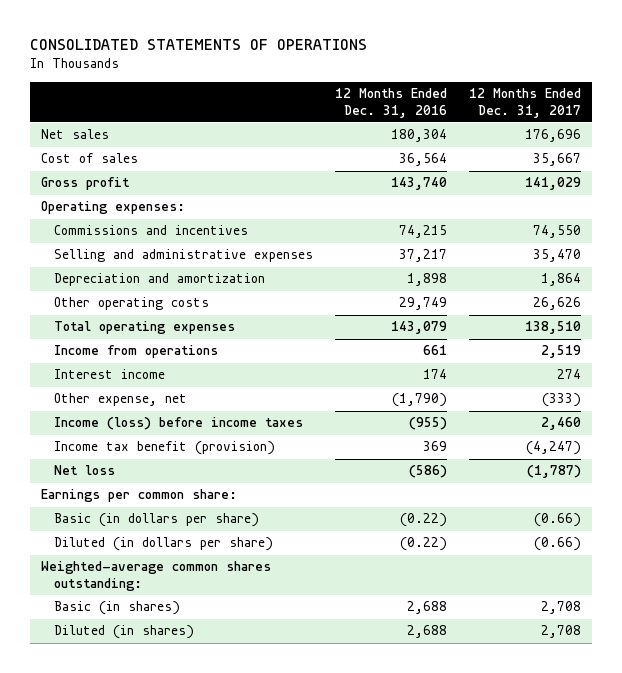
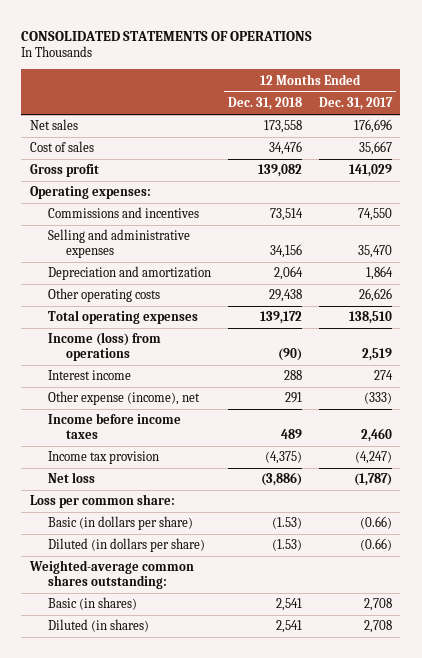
- | 12 Months Ended Dec. 31, 2016 | 12 Months Ended Dec. 31, 2017
+ | 12 Months Ended Dec. 31, 2018 | 12 Months Ended Dec. 31, 2017
- Income from operations | 661 | 2,519
+ Income (loss) from operations | (90) | 2,519
- Other expense, net | (1,790) | (333)
- Income (loss) before income taxes | (955) | 2,460
- Income tax benefit (provision) | 369 | (4,247)
+ Other expense (income), net | 291 | (333)
+ Income before income taxes | 489 | 2,460
+ Income tax provision | (4,375) | (4,247)
- Earnings per common share:
+ Loss per common share:

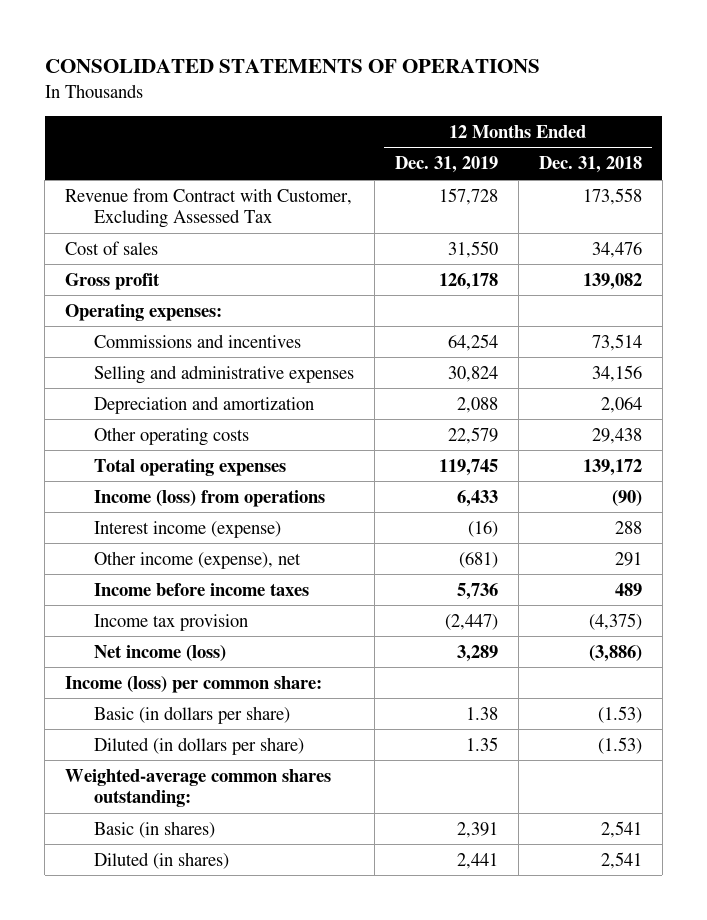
- | 12 Months Ended Dec. 31, 2018 | 12 Months Ended Dec. 31, 2017
+ | 12 Months Ended Dec. 31, 2019 | 12 Months Ended Dec. 31, 2018
- Net sales | 173,558 | 176,696
+ Revenue from Contract with Customer, Excluding Assessed Tax | 157,728 | 173,558
- Interest income | 288 | 274
- Other expense (income), net | 291 | (333)
+ Interest income (expense) | (16) | 288
+ Other income (expense), net | (681) | 291
- Net loss | (3,886) | (1,787)
- Loss per common share:
+ Net income (loss) | 3,289 | (3,886)
+ Income (loss) per common share:

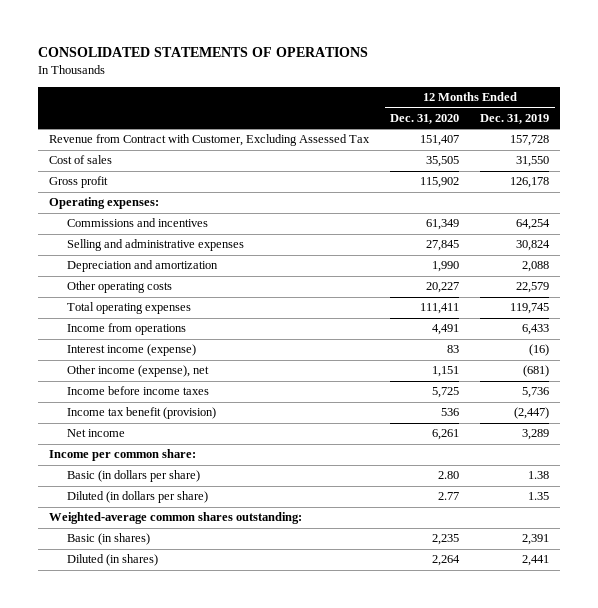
- | 12 Months Ended Dec. 31, 2019 | 12 Months Ended Dec. 31, 2018
+ | 12 Months Ended Dec. 31, 2020 | 12 Months Ended Dec. 31, 2019
- Income (loss) from operations | 6,433 | (90)
+ Income from operations | 4,491 | 6,433
- Income tax provision | (2,447) | (4,375)
- Net income (loss) | 3,289 | (3,886)
- Income (loss) per common share:
+ Income tax benefit (provision) | 536 | (2,447)
+ Net income | 6,261 | 3,289
+ Income per common share:

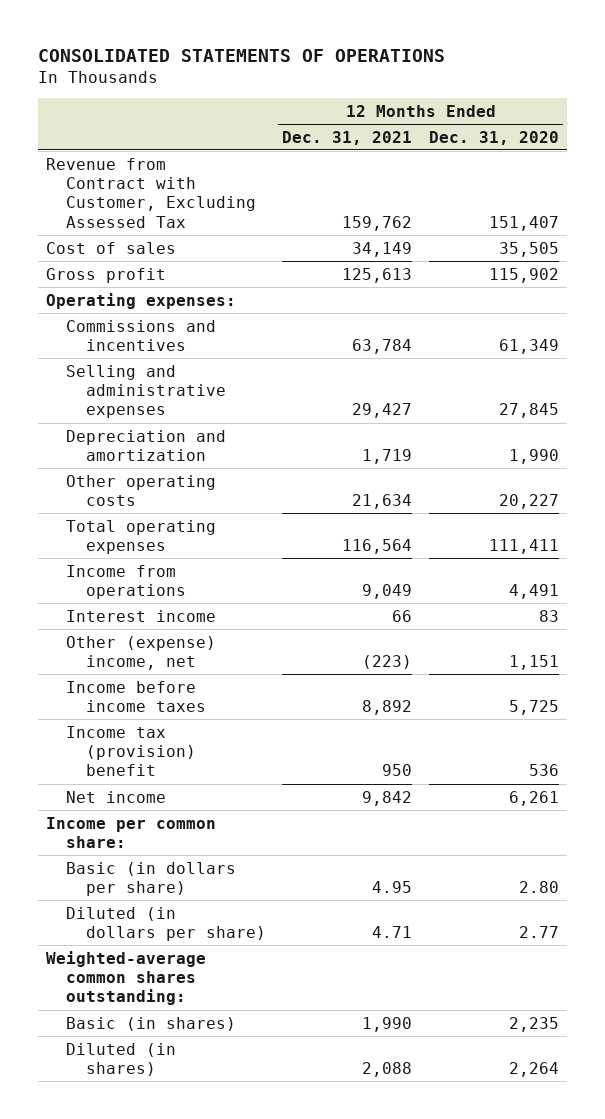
- | 12 Months Ended Dec. 31, 2020 | 12 Months Ended Dec. 31, 2019
+ | 12 Months Ended Dec. 31, 2021 | 12 Months Ended Dec. 31, 2020
- Interest income (expense) | 83 | (16)
- Other income (expense), net | 1,151 | (681)
+ Interest income | 66 | 83
+ Other (expense) income, net | (223) | 1,151
- Income tax benefit (provision) | 536 | (2,447)
+ Income tax (provision) benefit | 950 | 536

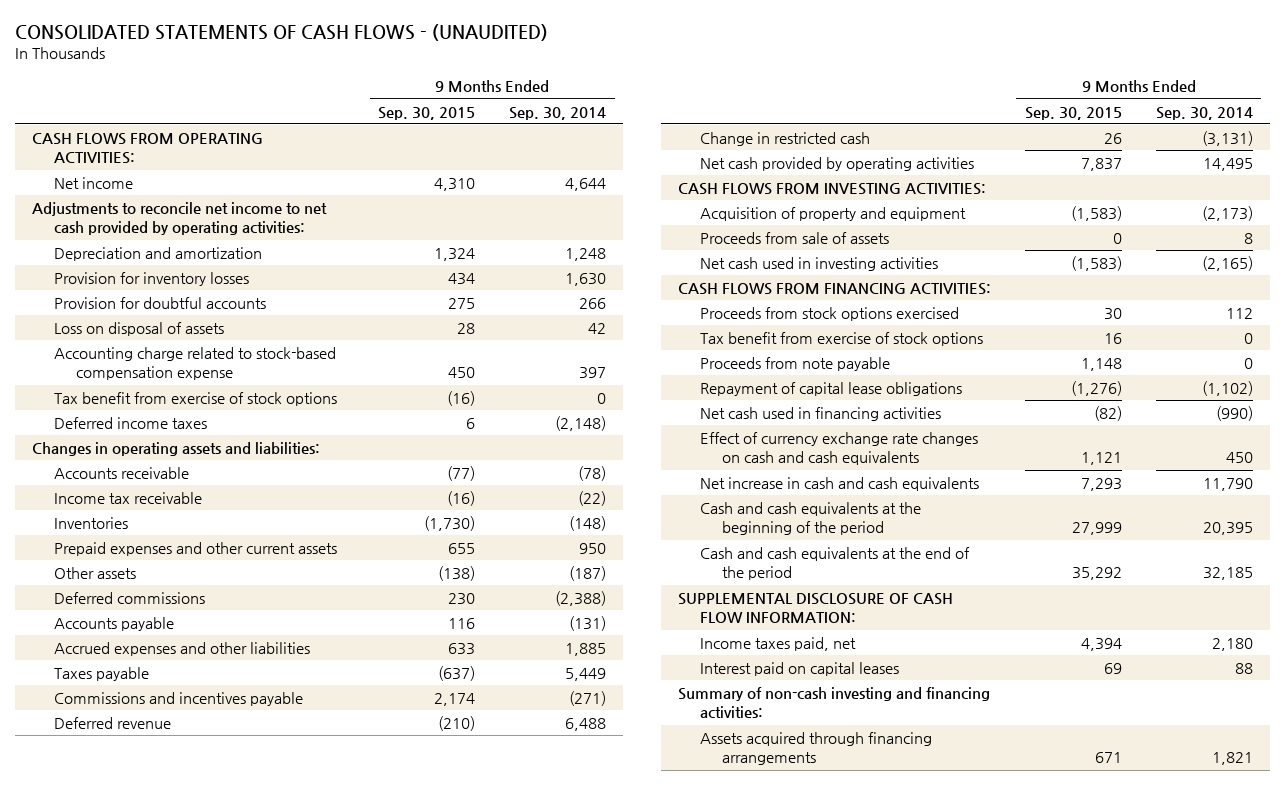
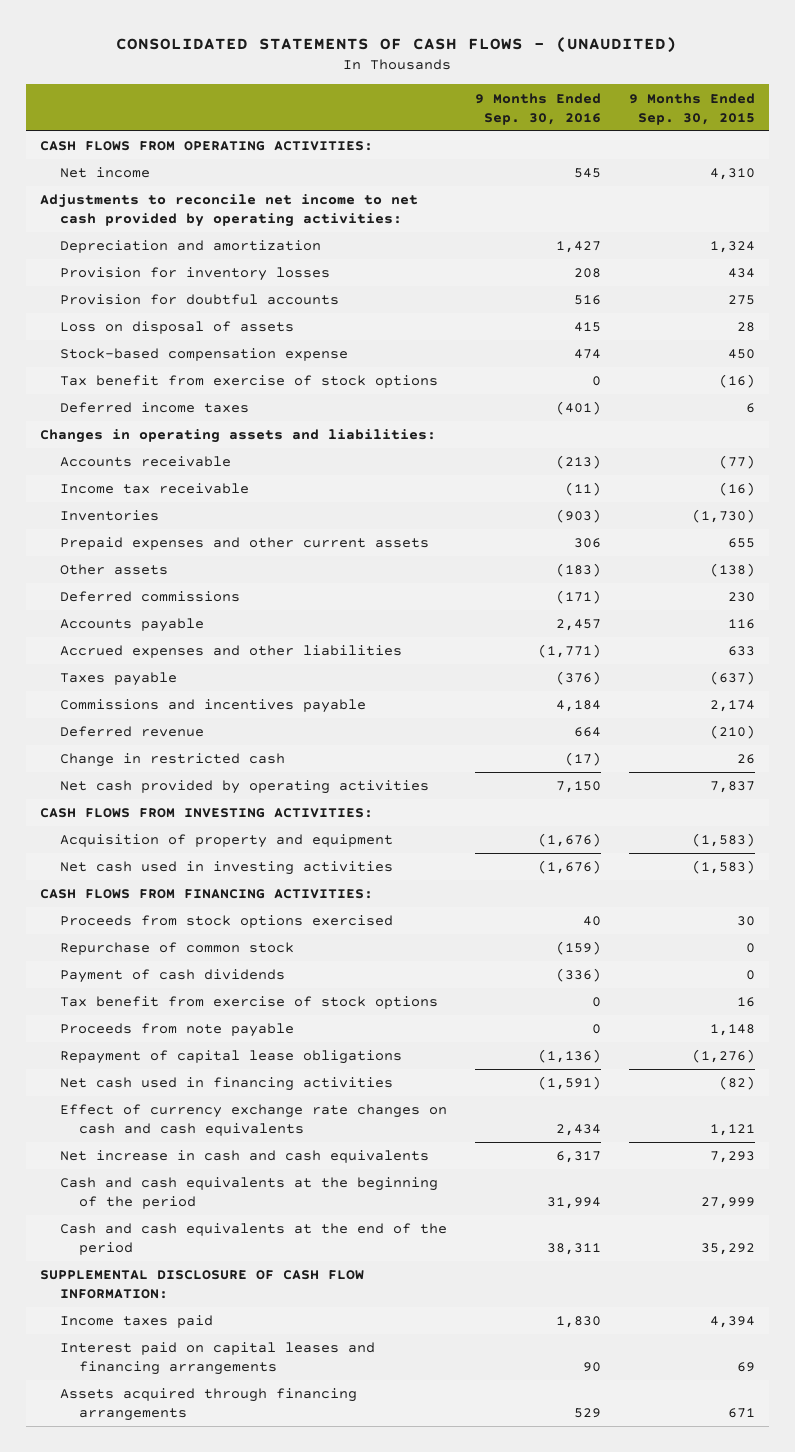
- | 9 Months Ended Sep. 30, 2015 | 9 Months Ended Sep. 30, 2014
+ | 9 Months Ended Sep. 30, 2016 | 9 Months Ended Sep. 30, 2015
- Accounting charge related to stock-based compensation expense | 450 | 397
+ Stock-based compensation expense | 474 | 450
- Proceeds from sale of assets | 0 | 8
+ Repurchase of common stock | (159) | 0
+ Payment of cash dividends | (336) | 0
- Income taxes paid, net | 4,394 | 2,180
- Interest paid on capital leases | 69 | 88
- Summary of non-cash investing and financing activities:
+ Income taxes paid | 1,830 | 4,394
+ Interest paid on capital leases and financing arrangements | 90 | 69

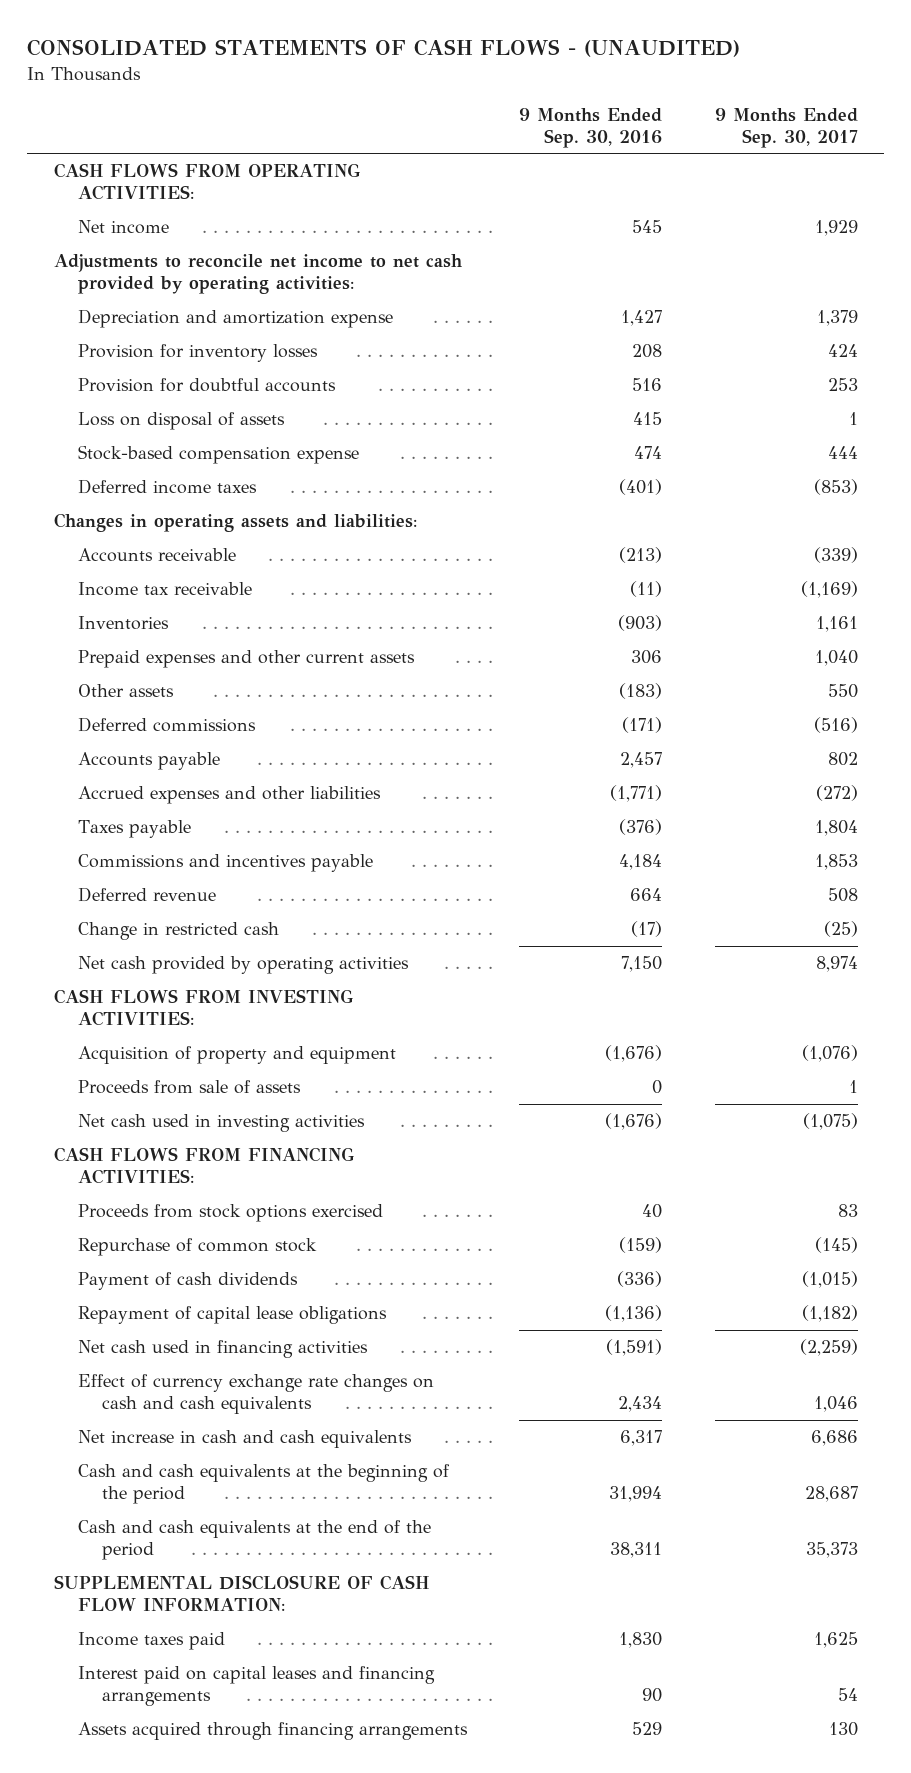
- | 9 Months Ended Sep. 30, 2016 | 9 Months Ended Sep. 30, 2015
+ | 9 Months Ended Sep. 30, 2016 | 9 Months Ended Sep. 30, 2017
- Depreciation and amortization | 1,427 | 1,324
+ Depreciation and amortization expense | 1,427 | 1,379
- Tax benefit from exercise of stock options | 0 | (16)
+ Proceeds from sale of assets | 0 | 1
- Tax benefit from exercise of stock options | 0 | 16
- Proceeds from note payable | 0 | 1,148

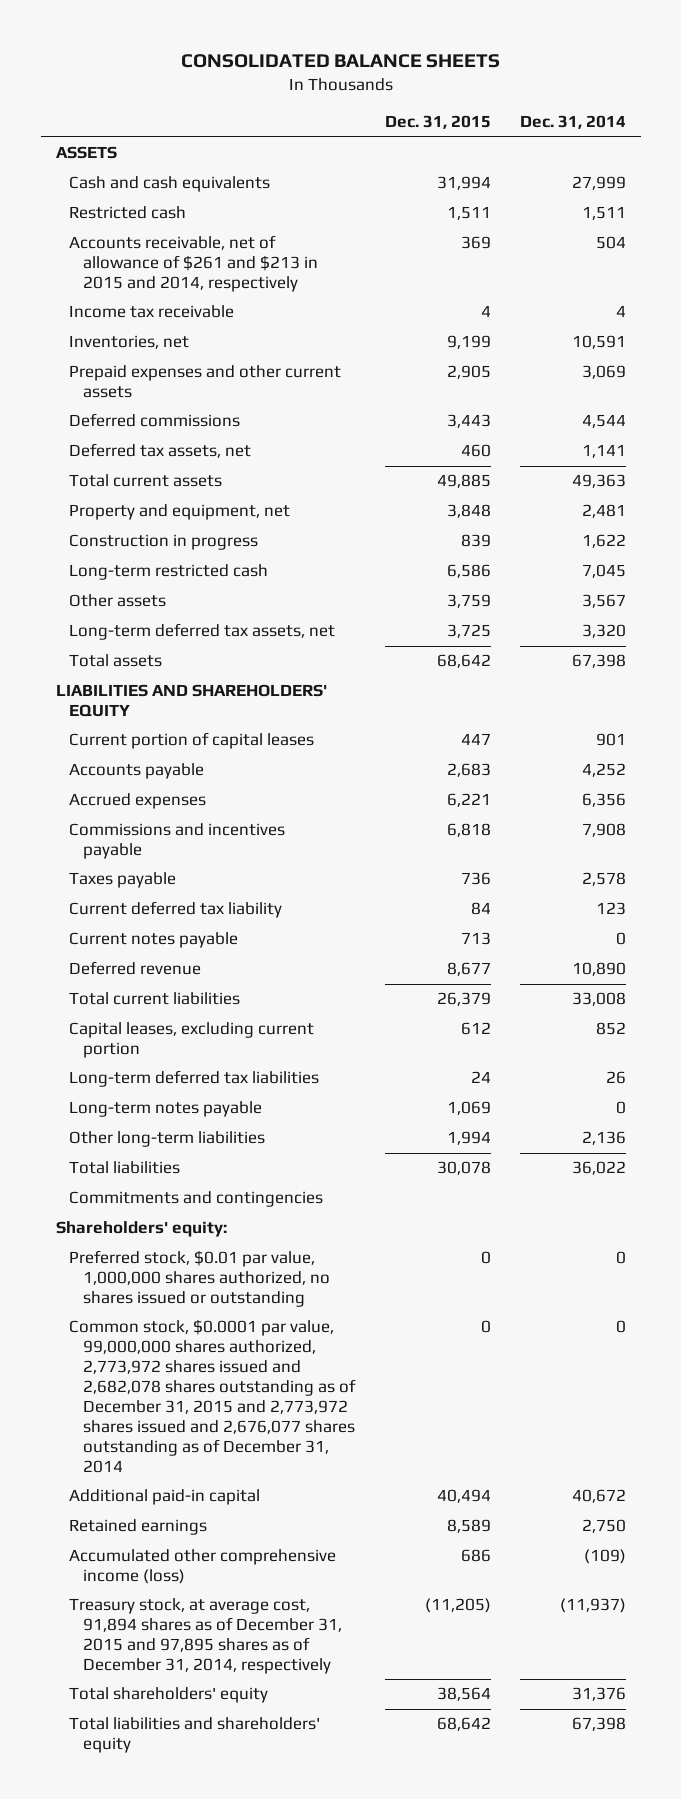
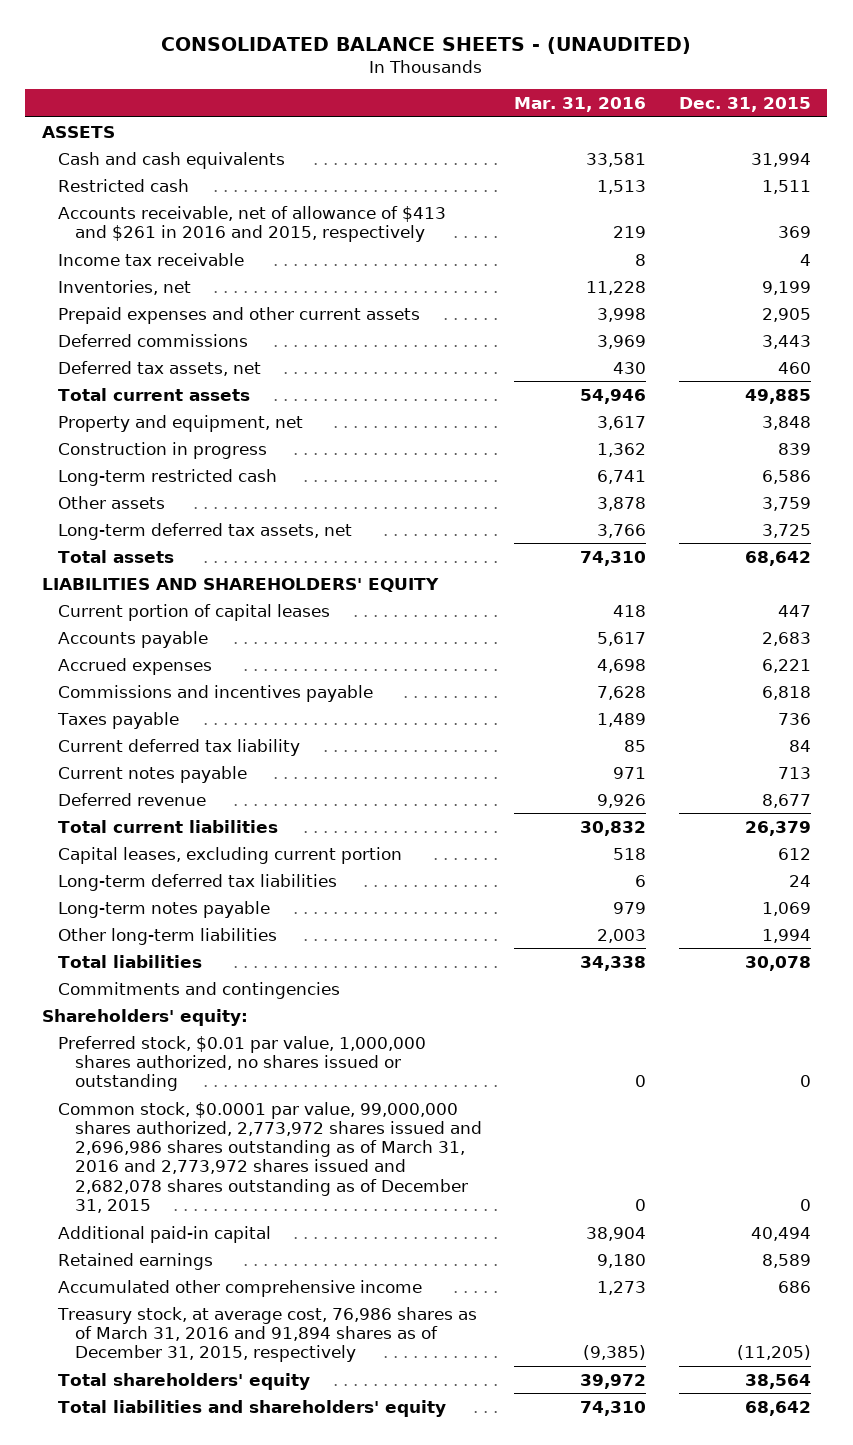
- CONSOLIDATED BALANCE SHEETS
+ CONSOLIDATED BALANCE SHEETS - (UNAUDITED)
- | Dec. 31, 2015 | Dec. 31, 2014
+ | Mar. 31, 2016 | Dec. 31, 2015
- Accounts receivable, net of allowance of $261 and $213 in 2015 and 2014, respectively | 369 | 504
+ Accounts receivable, net of allowance of $413 and $261 in 2016 and 2015, respectively | 219 | 369
- Common stock, $0.0001 par value, 99,000,000 shares authorized, 2,773,972 shares issued and 2,682,078 shares outstanding as of December 31, 2015 and 2,773,972 shares issued and 2,676,077 shares outstanding as of December 31, 2014 | 0 | 0
+ Common stock, $0.0001 par value, 99,000,000 shares authorized, 2,773,972 shares issued and 2,696,986 shares outstanding as of March 31, 2016 and 2,773,972 shares issued and 2,682,078 shares outstanding as of December 31, 2015 | 0 | 0
- Accumulated other comprehensive income (loss) | 686 | (109)
- Treasury stock, at average cost, 91,894 shares as of December 31, 2015 and 97,895 shares as of December 31, 2014, respectively | (11,205) | (11,937)
+ Accumulated other comprehensive income | 1,273 | 686
+ Treasury stock, at average cost, 76,986 shares as of March 31, 2016 and 91,894 shares as of December 31, 2015, respectively | (9,385) | (11,205)

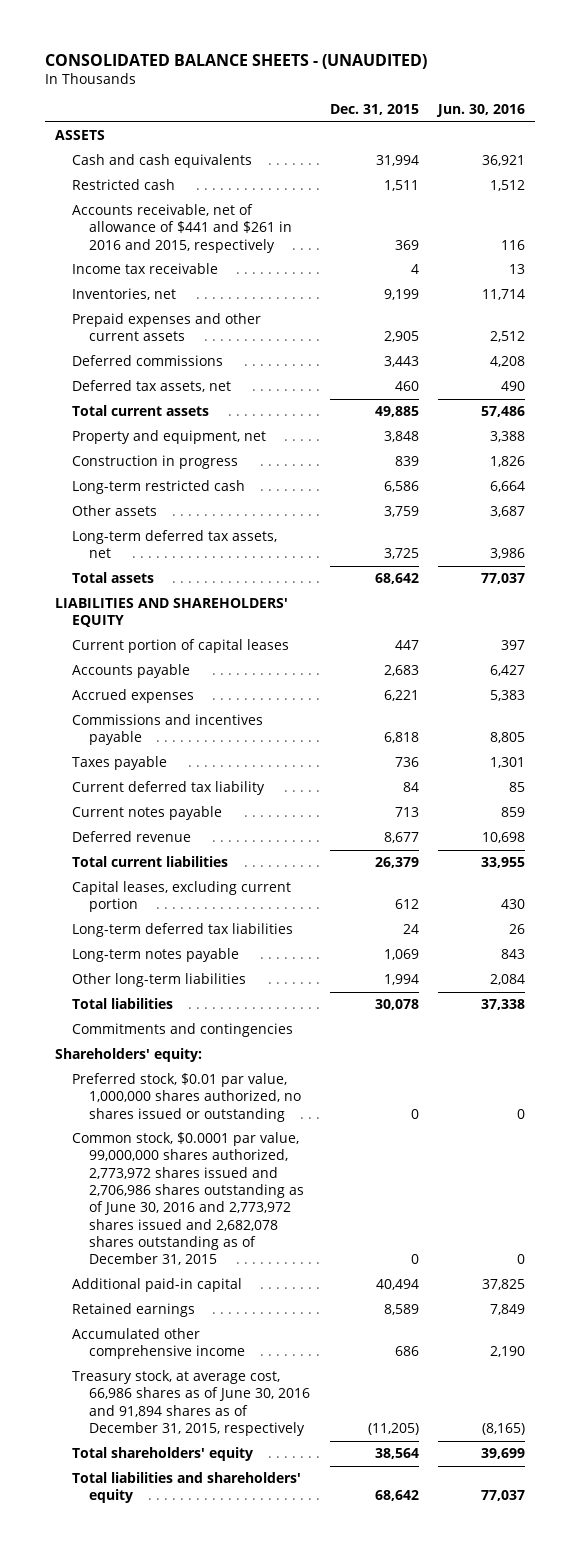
- | Mar. 31, 2016 | Dec. 31, 2015
+ | Dec. 31, 2015 | Jun. 30, 2016
- Accounts receivable, net of allowance of $413 and $261 in 2016 and 2015, respectively | 219 | 369
+ Accounts receivable, net of allowance of $441 and $261 in 2016 and 2015, respectively | 369 | 116
- Common stock, $0.0001 par value, 99,000,000 shares authorized, 2,773,972 shares issued and 2,696,986 shares outstanding as of March 31, 2016 and 2,773,972 shares issued and 2,682,078 shares outstanding as of December 31, 2015 | 0 | 0
+ Common stock, $0.0001 par value, 99,000,000 shares authorized, 2,773,972 shares issued and 2,706,986 shares outstanding as of June 30, 2016 and 2,773,972 shares issued and 2,682,078 shares outstanding as of December 31, 2015 | 0 | 0
- Treasury stock, at average cost, 76,986 shares as of March 31, 2016 and 91,894 shares as of December 31, 2015, respectively | (9,385) | (11,205)
+ Treasury stock, at average cost, 66,986 shares as of June 30, 2016 and 91,894 shares as of December 31, 2015, respectively | (11,205) | (8,165)

